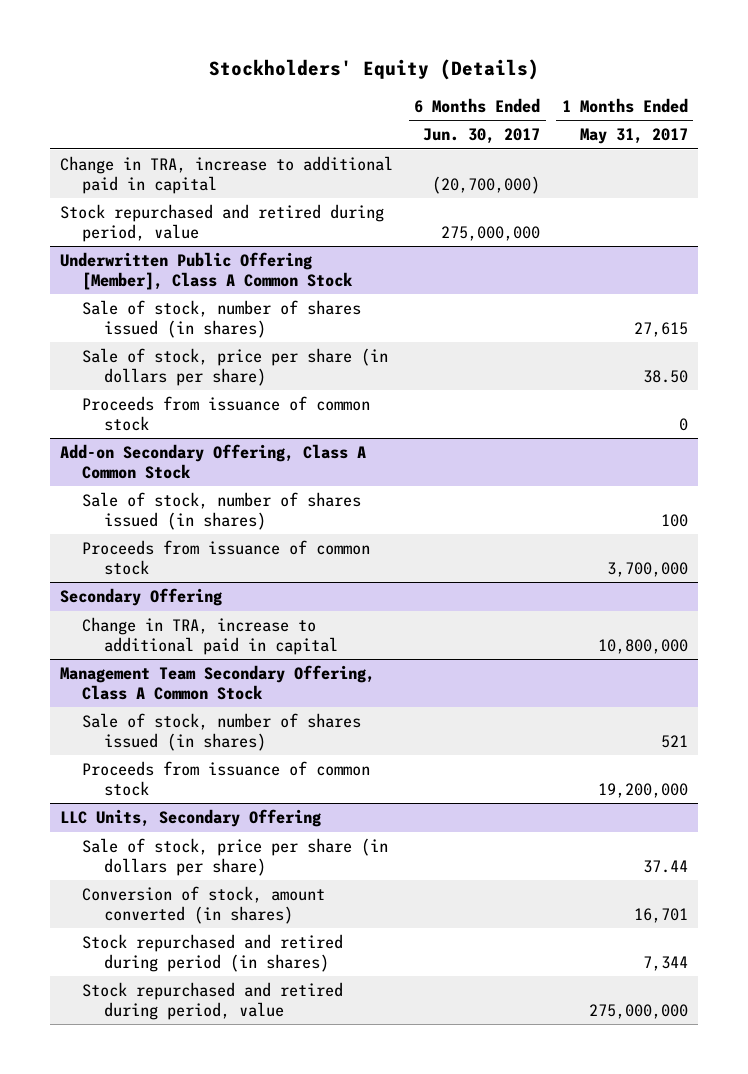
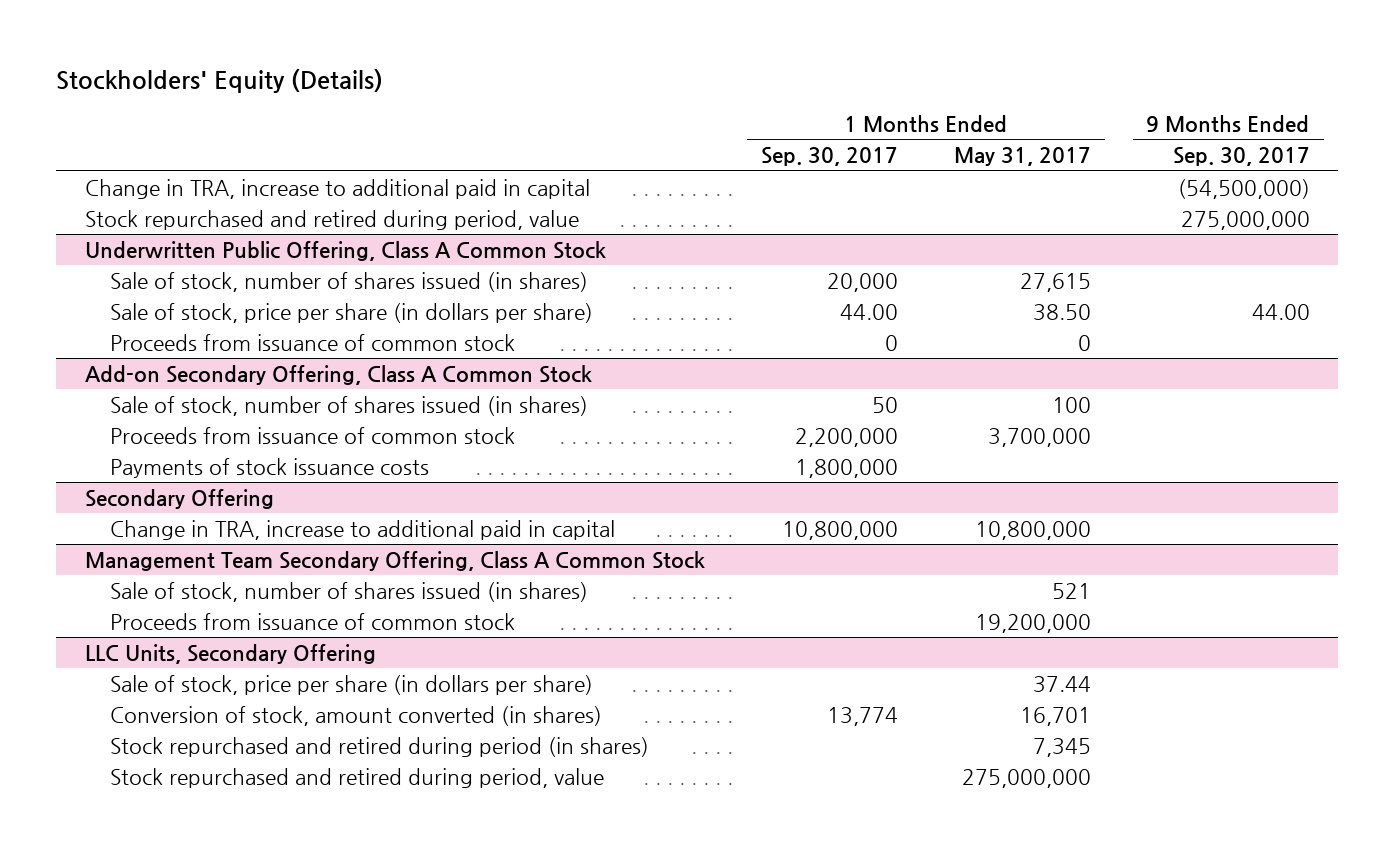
- | 6 Months Ended Jun. 30, 2017 | 1 Months Ended May 31, 2017
+ | 1 Months Ended Sep. 30, 2017 | 1 Months Ended May 31, 2017 | 9 Months Ended Sep. 30, 2017
- Underwritten Public Offering [Member], Class A Common Stock
+ Underwritten Public Offering, Class A Common Stock
@ Add-on Secondary Offering, Class A Common Stock
+ Payments of stock issuance costs | 1,800,000 | |
@ LLC Units, Secondary Offering
- Stock repurchased and retired during period (in shares) | | 7,344
+ Stock repurchased and retired during period (in shares) | | 7,345 |

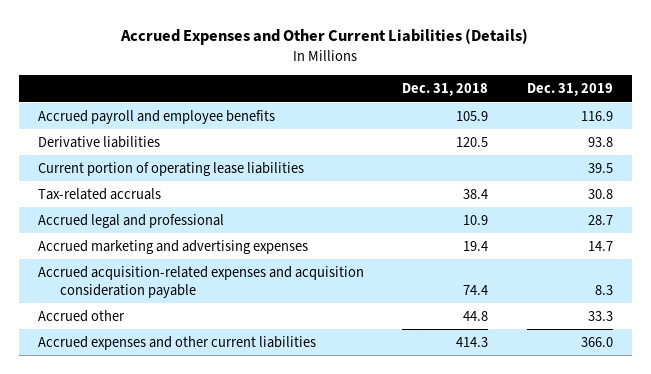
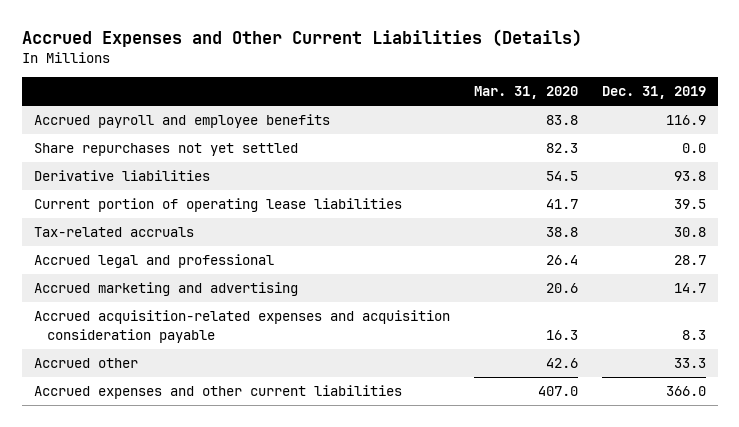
- | Dec. 31, 2018 | Dec. 31, 2019
+ | Mar. 31, 2020 | Dec. 31, 2019
+ Share repurchases not yet settled | 82.3 | 0.0
- Accrued marketing and advertising expenses | 19.4 | 14.7
+ Accrued marketing and advertising | 20.6 | 14.7

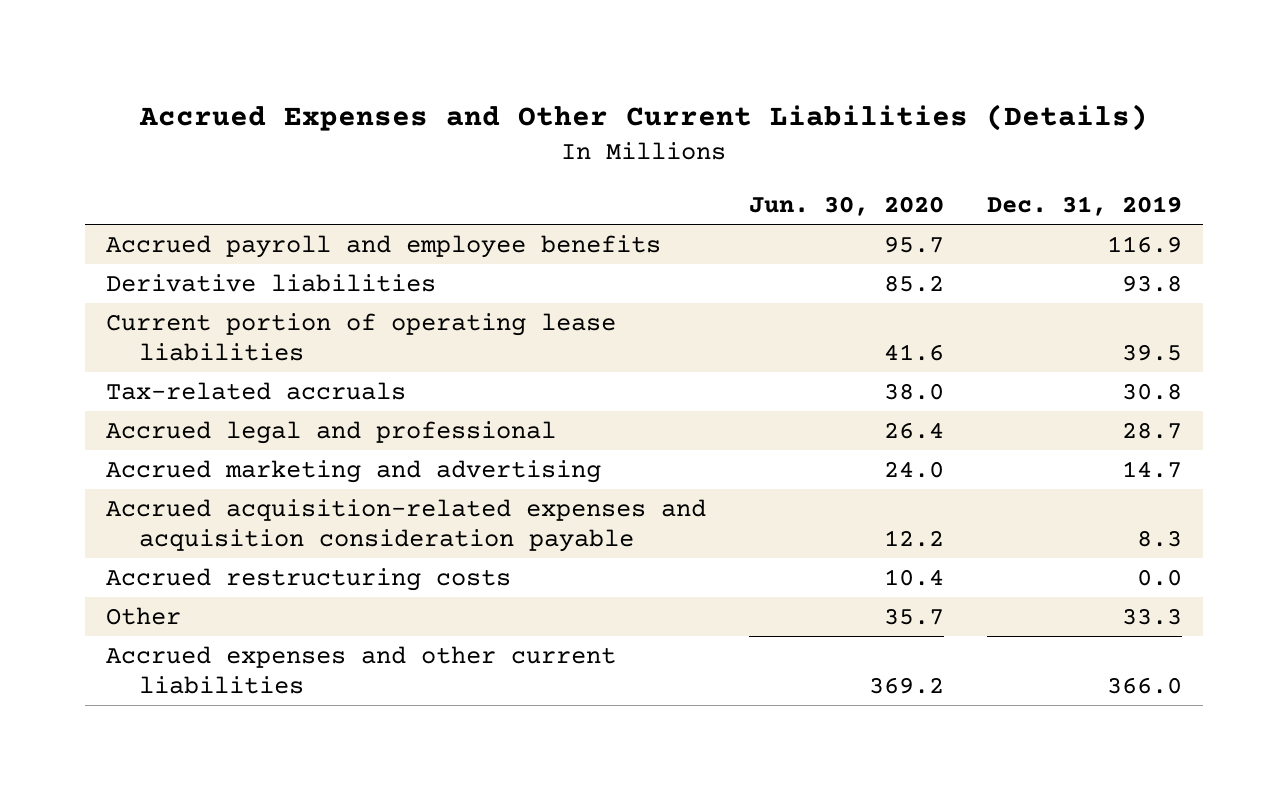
- | Mar. 31, 2020 | Dec. 31, 2019
+ | Jun. 30, 2020 | Dec. 31, 2019
- Share repurchases not yet settled | 82.3 | 0.0
- Accrued other | 42.6 | 33.3
+ Accrued restructuring costs | 10.4 | 0.0
+ Other | 35.7 | 33.3

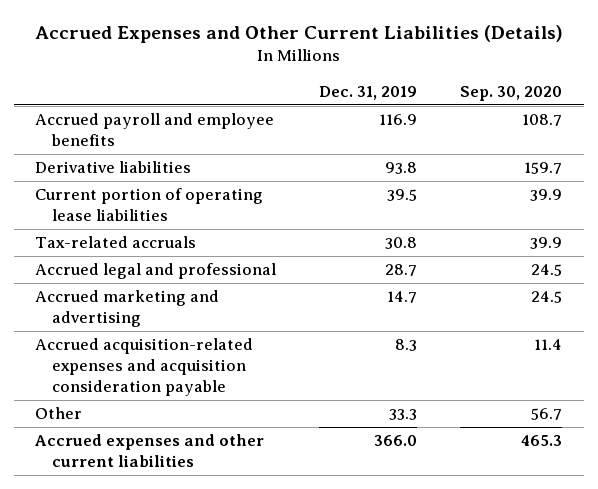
- | Jun. 30, 2020 | Dec. 31, 2019
+ | Dec. 31, 2019 | Sep. 30, 2020
- Accrued restructuring costs | 10.4 | 0.0

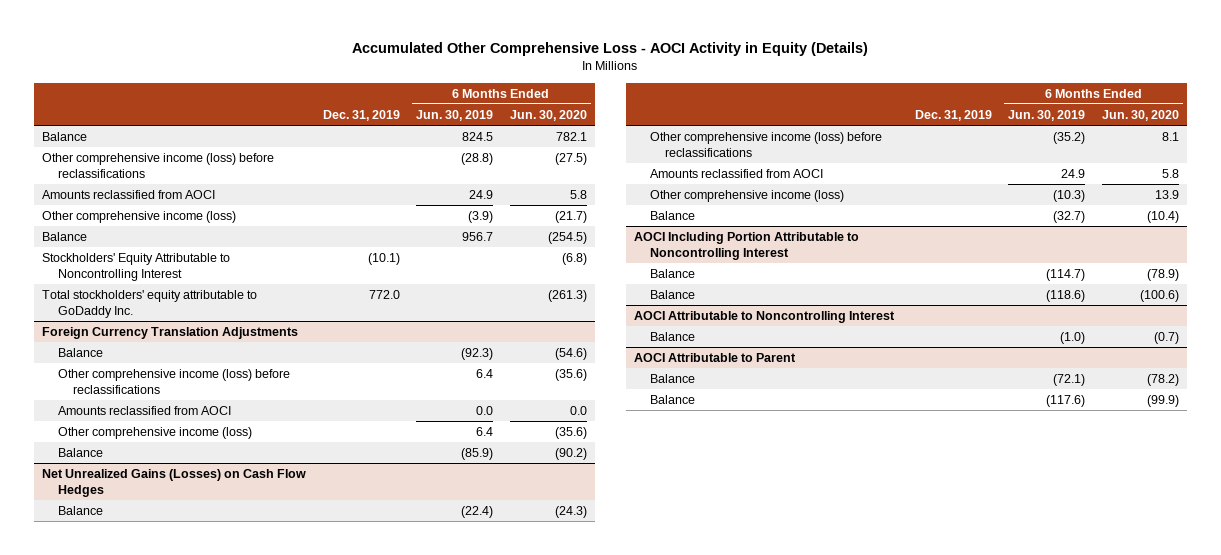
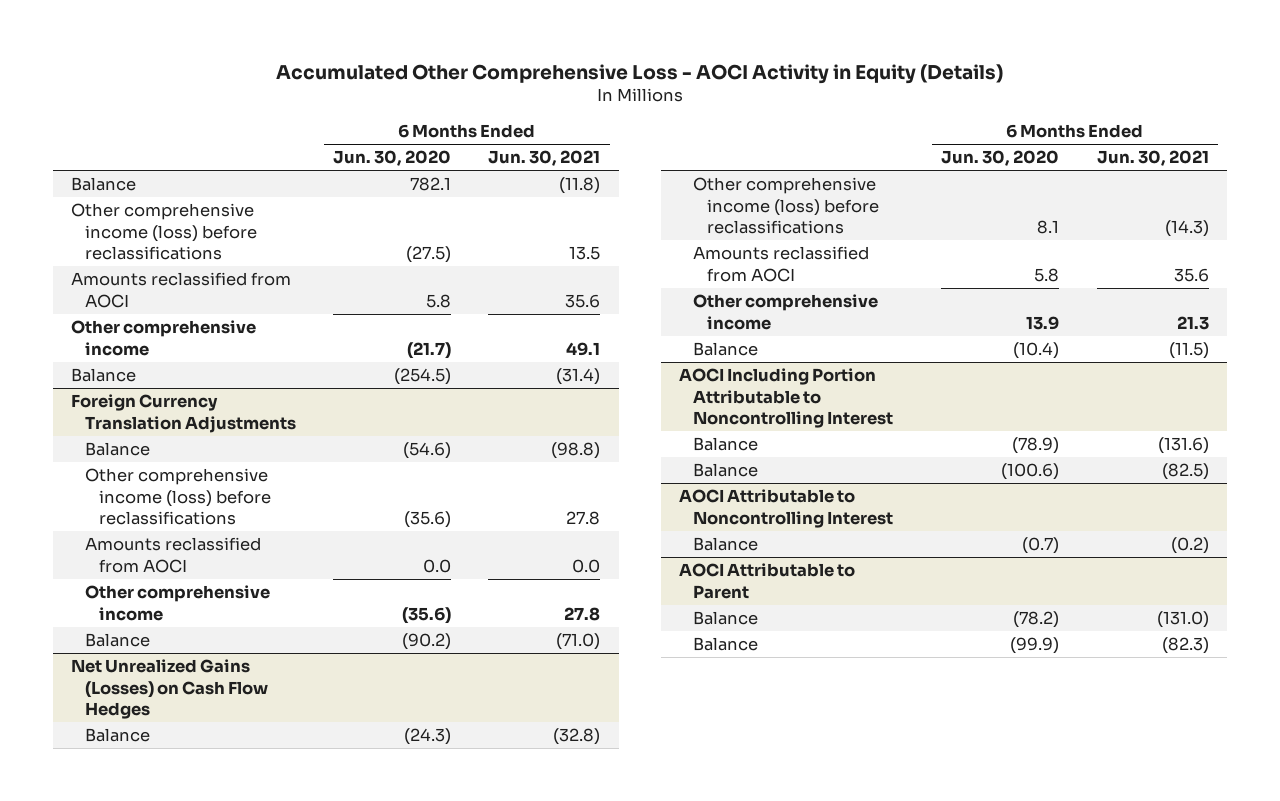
- | Dec. 31, 2019 | 6 Months Ended Jun. 30, 2019 | 6 Months Ended Jun. 30, 2020
+ | 6 Months Ended Jun. 30, 2020 | 6 Months Ended Jun. 30, 2021
- Other comprehensive income (loss) | | (3.9) | (21.7)
+ Other comprehensive income | (21.7) | 49.1
- Stockholders' Equity Attributable to Noncontrolling Interest | (10.1) | | (6.8)
- Total stockholders' equity attributable to GoDaddy Inc. | 772.0 | | (261.3)
@ Foreign Currency Translation Adjustments
- Other comprehensive income (loss) | | 6.4 | (35.6)
+ Other comprehensive income | (35.6) | 27.8
@ Net Unrealized Gains (Losses) on Cash Flow Hedges
- Other comprehensive income (loss) | | (10.3) | 13.9
+ Other comprehensive income | 13.9 | 21.3

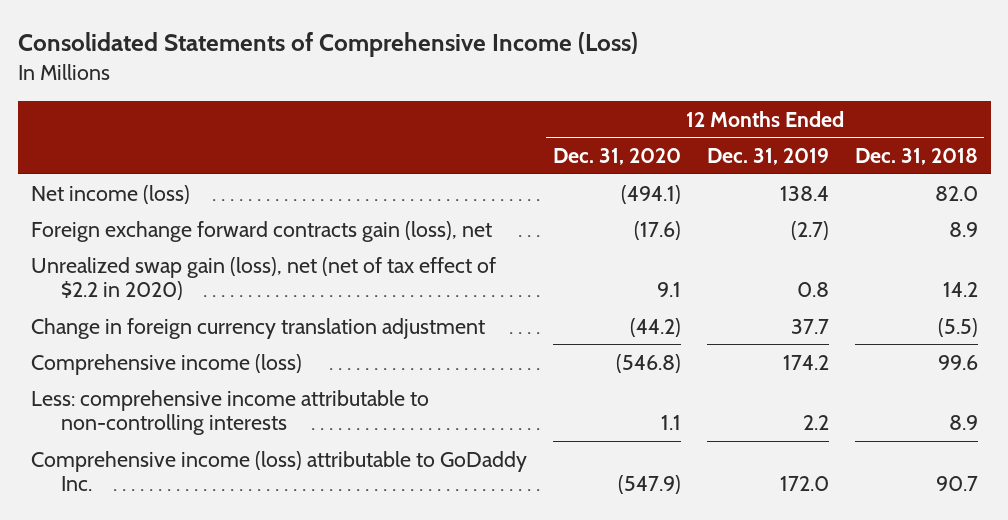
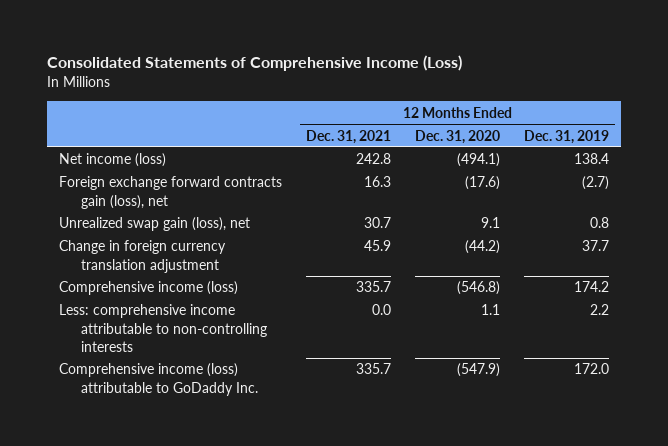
- | 12 Months Ended Dec. 31, 2020 | 12 Months Ended Dec. 31, 2019 | 12 Months Ended Dec. 31, 2018
+ | 12 Months Ended Dec. 31, 2021 | 12 Months Ended Dec. 31, 2020 | 12 Months Ended Dec. 31, 2019
- Unrealized swap gain (loss), net (net of tax effect of $2.2 in 2020) | 9.1 | 0.8 | 14.2
+ Unrealized swap gain (loss), net | 30.7 | 9.1 | 0.8

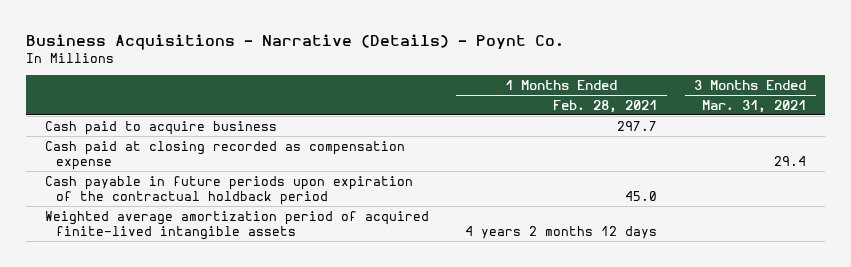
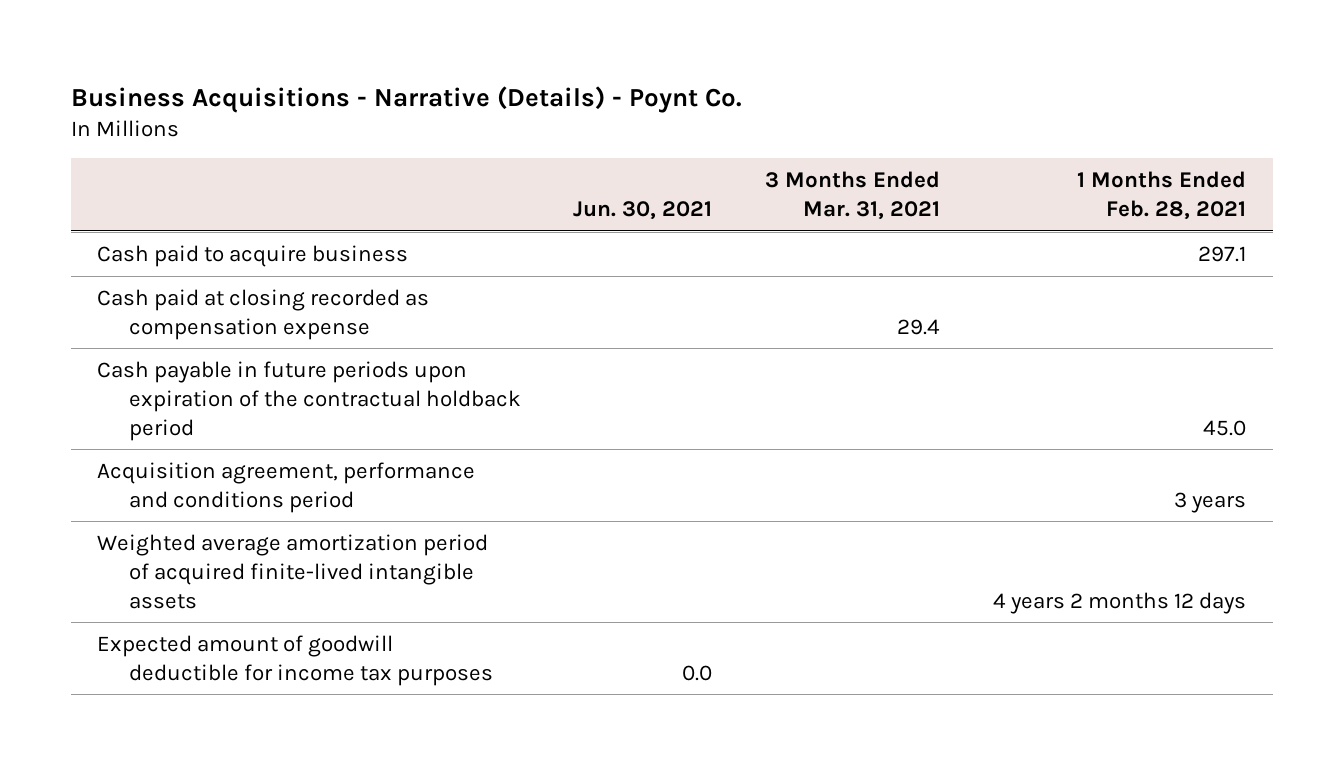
- | 1 Months Ended Feb. 28, 2021 | 3 Months Ended Mar. 31, 2021
+ | Jun. 30, 2021 | 3 Months Ended Mar. 31, 2021 | 1 Months Ended Feb. 28, 2021
- Cash paid to acquire business | 297.7 |
+ Cash paid to acquire business | | | 297.1
+ Acquisition agreement, performance and conditions period | | | 3 years
+ Expected amount of goodwill deductible for income tax purposes | 0.0 | |

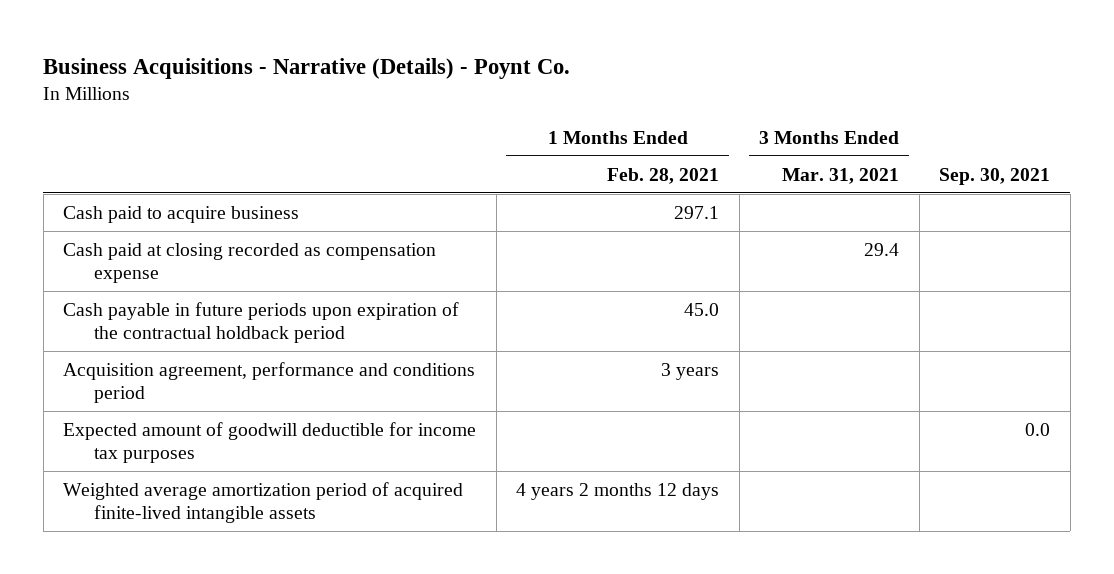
- | Jun. 30, 2021 | 3 Months Ended Mar. 31, 2021 | 1 Months Ended Feb. 28, 2021
+ | 1 Months Ended Feb. 28, 2021 | 3 Months Ended Mar. 31, 2021 | Sep. 30, 2021
moved down: Weighted average amortization period of acquired finite-lived intangible assets | 4 years 2 months 12 days | |

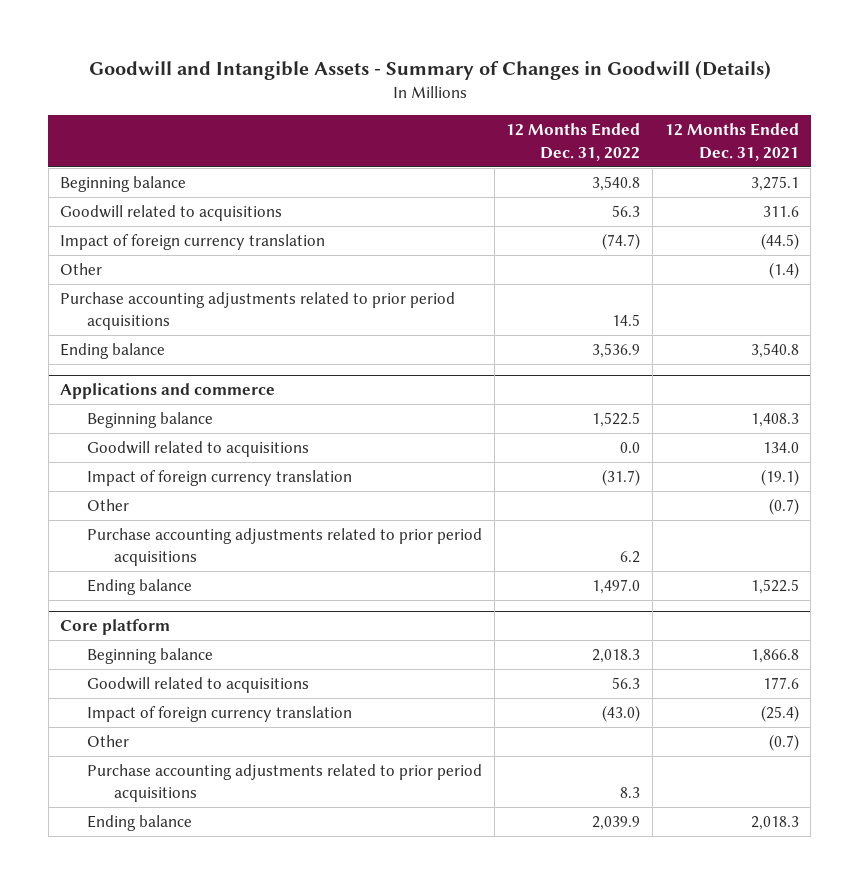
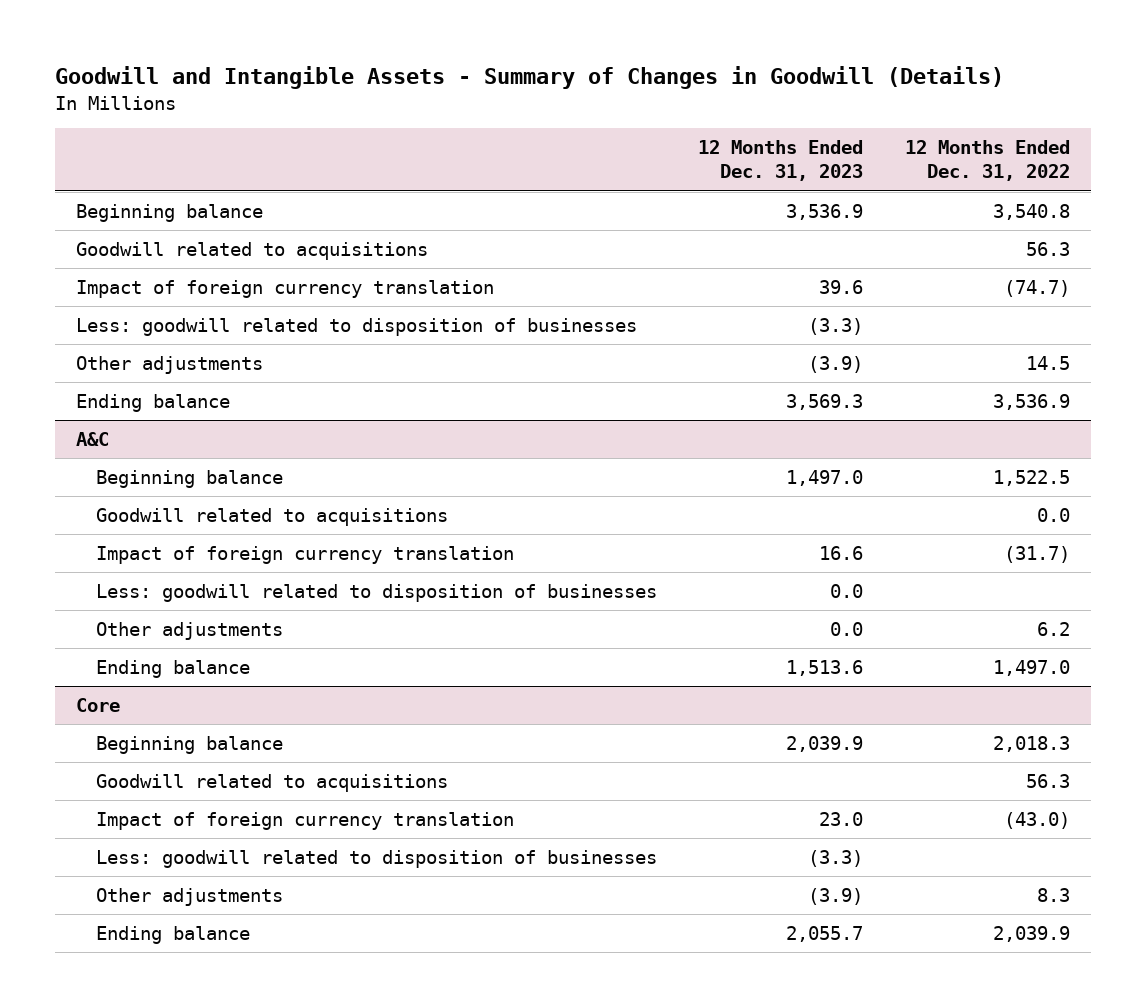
- | 12 Months Ended Dec. 31, 2022 | 12 Months Ended Dec. 31, 2021
+ | 12 Months Ended Dec. 31, 2023 | 12 Months Ended Dec. 31, 2022
- Other | | (1.4)
- Purchase accounting adjustments related to prior period acquisitions | 14.5 |
+ Less: goodwill related to disposition of businesses | (3.3) |
+ Other adjustments | (3.9) | 14.5
- Applications and commerce
+ A&C
- Other | | (0.7)
- Purchase accounting adjustments related to prior period acquisitions | 6.2 |
+ Less: goodwill related to disposition of businesses | 0.0 |
+ Other adjustments | 0.0 | 6.2
- Core platform
+ Core
- Other | | (0.7)
- Purchase accounting adjustments related to prior period acquisitions | 8.3 |
+ Less: goodwill related to disposition of businesses | (3.3) |
+ Other adjustments | (3.9) | 8.3

